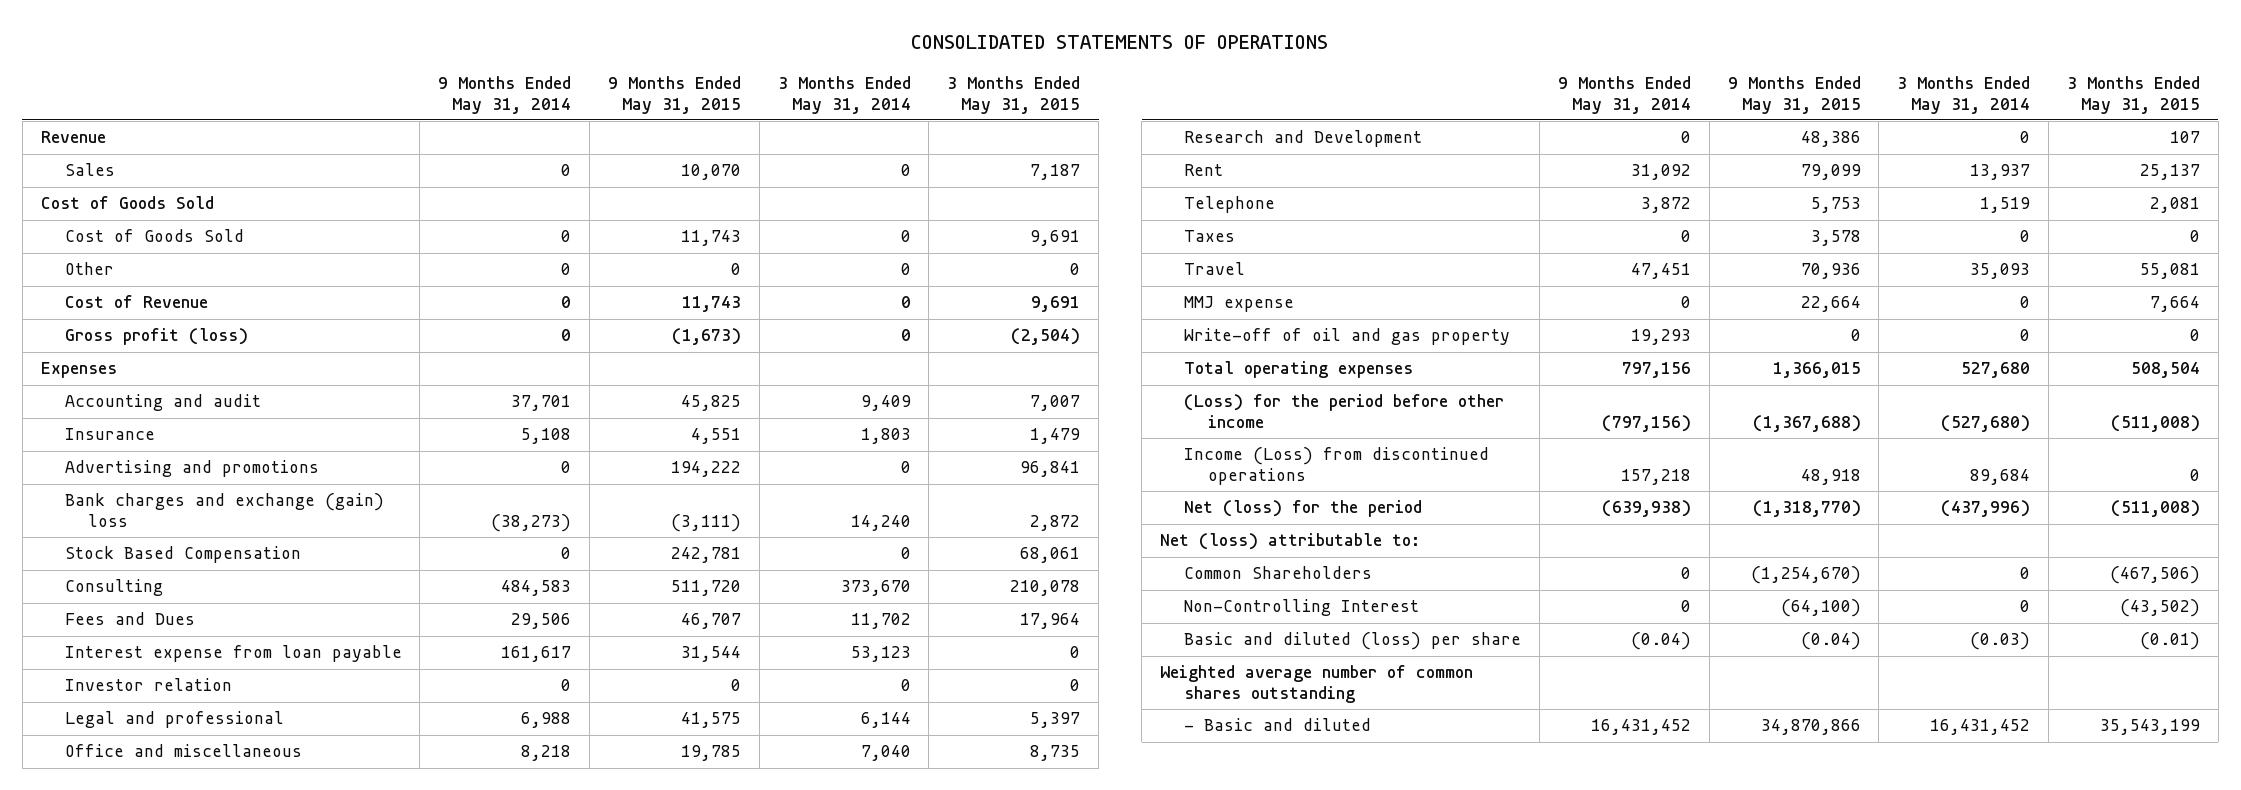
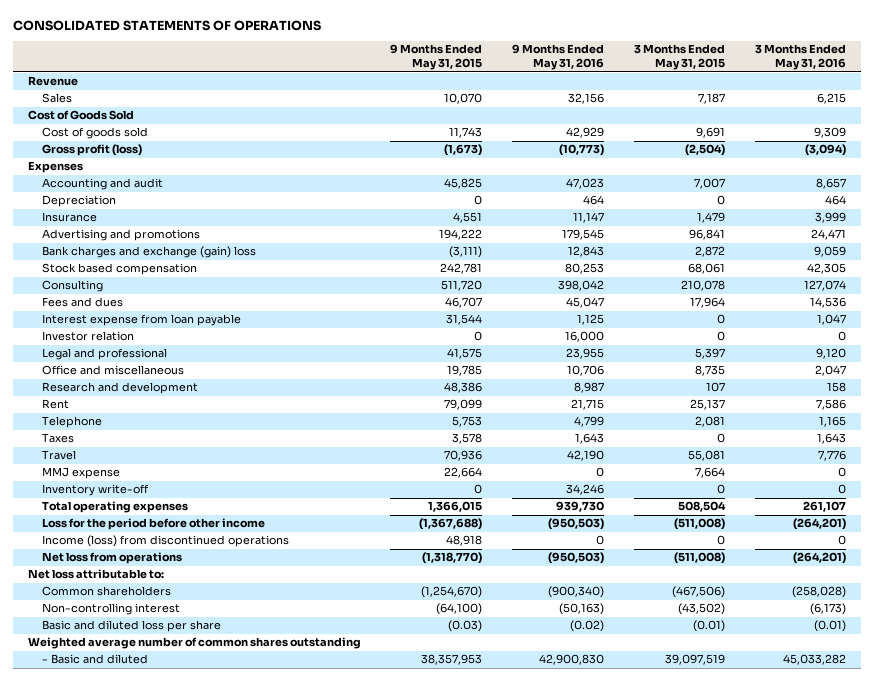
- | 9 Months Ended May 31, 2014 | 9 Months Ended May 31, 2015 | 3 Months Ended May 31, 2014 | 3 Months Ended May 31, 2015
+ | 9 Months Ended May 31, 2015 | 9 Months Ended May 31, 2016 | 3 Months Ended May 31, 2015 | 3 Months Ended May 31, 2016
- Cost of Goods Sold | 0 | 11,743 | 0 | 9,691
- Other | 0 | 0 | 0 | 0
- Cost of Revenue | 0 | 11,743 | 0 | 9,691
+ Cost of goods sold | 11,743 | 42,929 | 9,691 | 9,309
+ Depreciation | 0 | 464 | 0 | 464
- Stock Based Compensation | 0 | 242,781 | 0 | 68,061
+ Stock based compensation | 242,781 | 80,253 | 68,061 | 42,305
- Fees and Dues | 29,506 | 46,707 | 11,702 | 17,964
+ Fees and dues | 46,707 | 45,047 | 17,964 | 14,536
- Research and Development | 0 | 48,386 | 0 | 107
+ Research and development | 48,386 | 8,987 | 107 | 158
- Write-off of oil and gas property | 19,293 | 0 | 0 | 0
+ Inventory write-off | 0 | 34,246 | 0 | 0
- (Loss) for the period before other income | (797,156) | (1,367,688) | (527,680) | (511,008)
- Income (Loss) from discontinued operations | 157,218 | 48,918 | 89,684 | 0
- Net (loss) for the period | (639,938) | (1,318,770) | (437,996) | (511,008)
- Net (loss) attributable to:
- Common Shareholders | 0 | (1,254,670) | 0 | (467,506)
- Non-Controlling Interest | 0 | (64,100) | 0 | (43,502)
- Basic and diluted (loss) per share | (0.04) | (0.04) | (0.03) | (0.01)
+ Loss for the period before other income | (1,367,688) | (950,503) | (511,008) | (264,201)
+ Income (loss) from discontinued operations | 48,918 | 0 | 0 | 0
+ Net loss from operations | (1,318,770) | (950,503) | (511,008) | (264,201)
+ Net loss attributable to:
+ Common shareholders | (1,254,670) | (900,340) | (467,506) | (258,028)
+ Non-controlling interest | (64,100) | (50,163) | (43,502) | (6,173)
+ Basic and diluted loss per share | (0.03) | (0.02) | (0.01) | (0.01)
- - Basic and diluted | 16,431,452 | 34,870,866 | 16,431,452 | 35,543,199
+ - Basic and diluted | 38,357,953 | 42,900,830 | 39,097,519 | 45,033,282

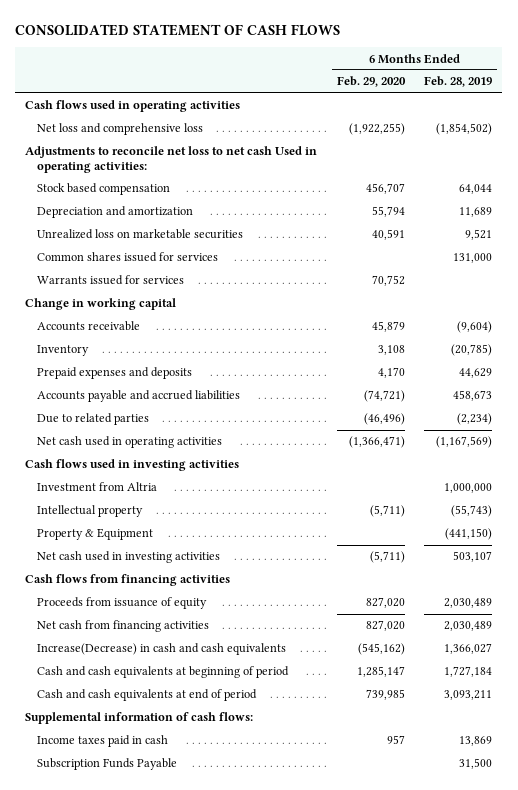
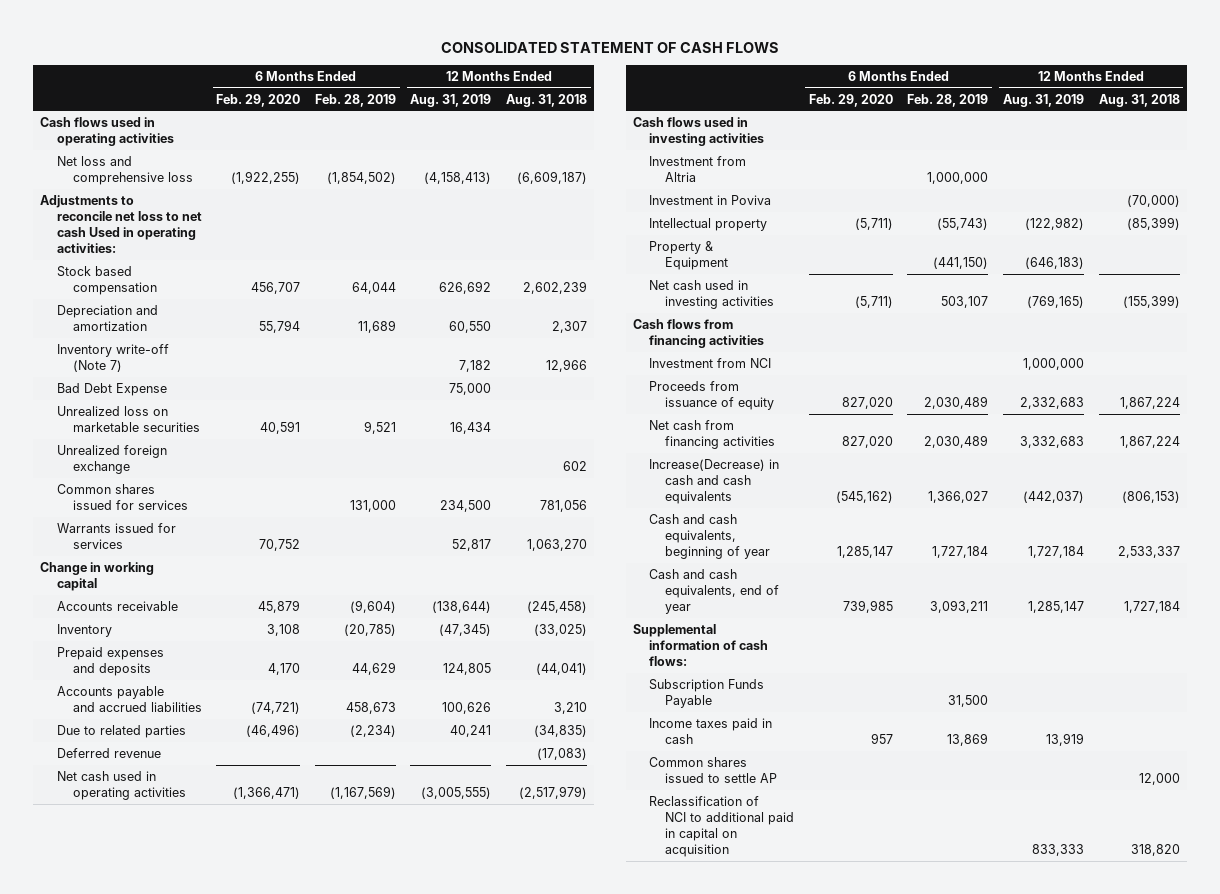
- | 6 Months Ended Feb. 29, 2020 | 6 Months Ended Feb. 28, 2019
+ | 6 Months Ended Feb. 29, 2020 | 6 Months Ended Feb. 28, 2019 | 12 Months Ended Aug. 31, 2019 | 12 Months Ended Aug. 31, 2018
+ Inventory write-off (Note 7) | | | 7,182 | 12,966
+ Bad Debt Expense | | | 75,000 |
+ Unrealized foreign exchange | | | | 602
+ Deferred revenue | | | | (17,083)
+ Investment in Poviva | | | | (70,000)
+ Investment from NCI | | | 1,000,000 |
- Cash and cash equivalents at beginning of period | 1,285,147 | 1,727,184
- Cash and cash equivalents at end of period | 739,985 | 3,093,211
+ Cash and cash equivalents, beginning of year | 1,285,147 | 1,727,184 | 1,727,184 | 2,533,337
+ Cash and cash equivalents, end of year | 739,985 | 3,093,211 | 1,285,147 | 1,727,184
moved down: Income taxes paid in cash | 957 | 13,869 | 13,919 |
+ Common shares issued to settle AP | | | | 12,000
+ Reclassification of NCI to additional paid in capital on acquisition | | | 833,333 | 318,820

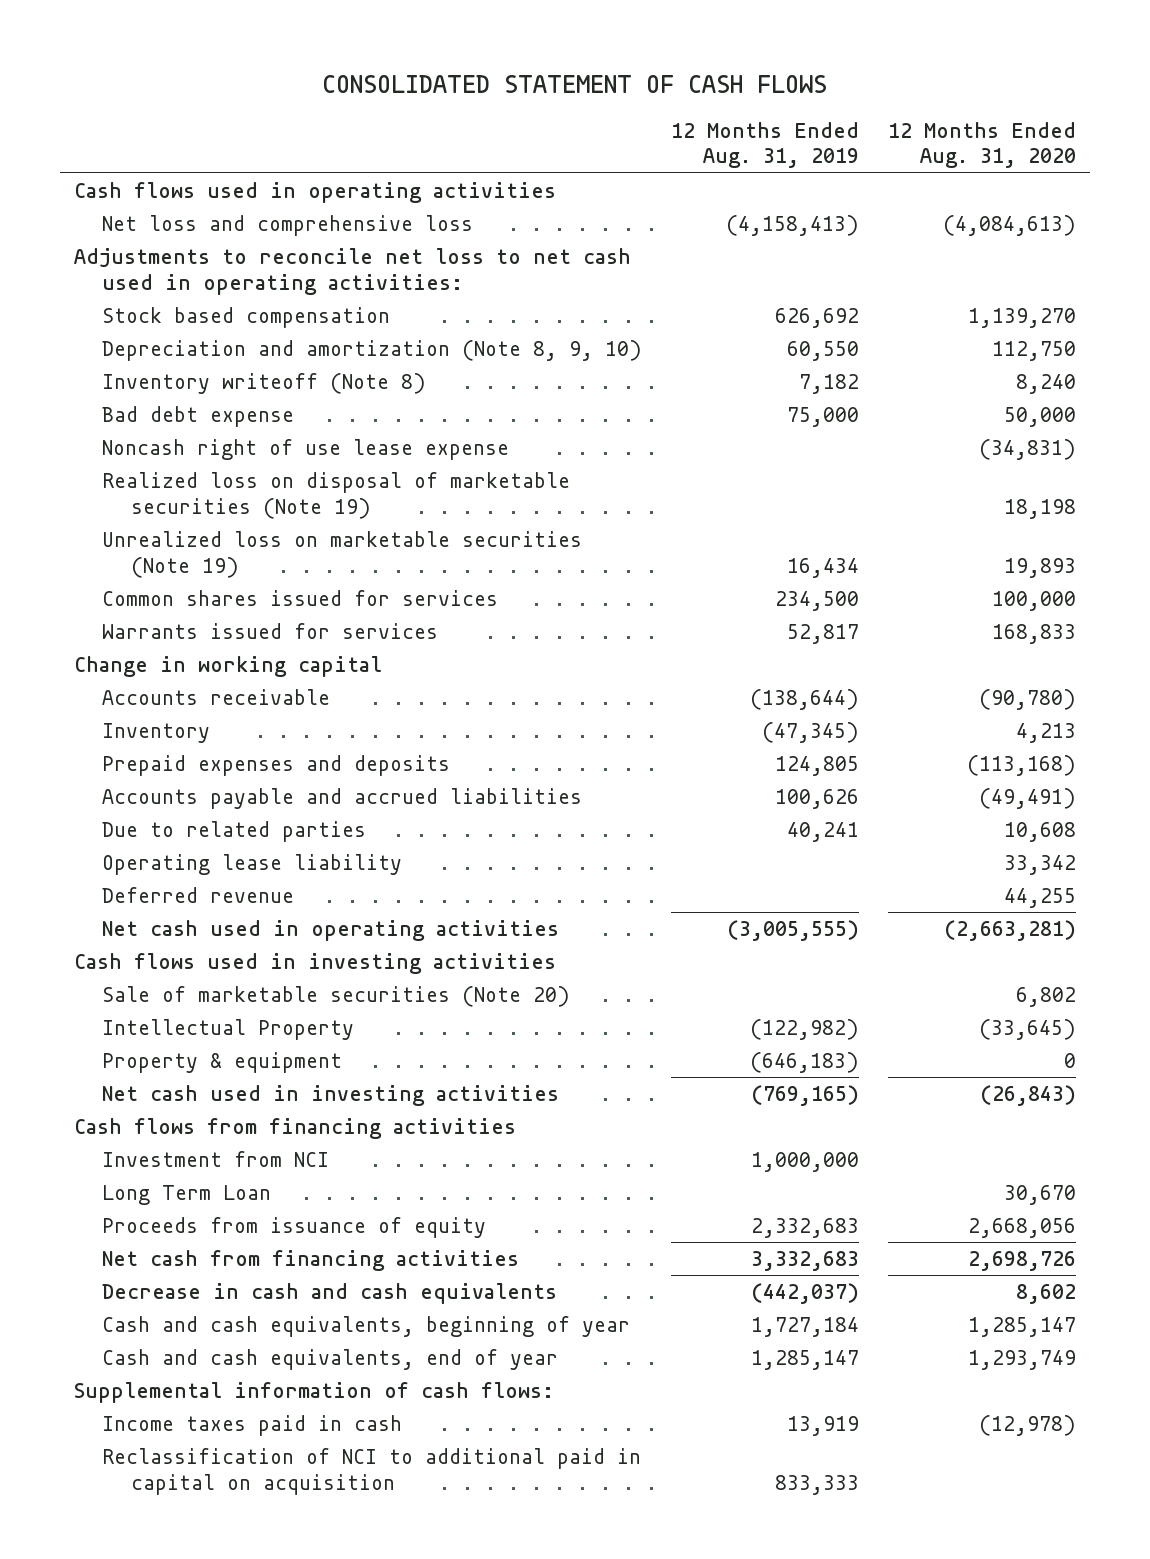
- | 6 Months Ended Feb. 29, 2020 | 6 Months Ended Feb. 28, 2019 | 12 Months Ended Aug. 31, 2019 | 12 Months Ended Aug. 31, 2018
+ | 12 Months Ended Aug. 31, 2019 | 12 Months Ended Aug. 31, 2020
- Adjustments to reconcile net loss to net cash Used in operating activities:
+ Adjustments to reconcile net loss to net cash used in operating activities:
- Depreciation and amortization | 55,794 | 11,689 | 60,550 | 2,307
- Inventory write-off (Note 7) | | | 7,182 | 12,966
- Bad Debt Expense | | | 75,000 |
- Unrealized loss on marketable securities | 40,591 | 9,521 | 16,434 |
- Unrealized foreign exchange | | | | 602
+ Depreciation and amortization (Note 8, 9, 10) | 60,550 | 112,750
+ Inventory writeoff (Note 8) | 7,182 | 8,240
+ Bad debt expense | 75,000 | 50,000
+ Noncash right of use lease expense | | (34,831)
+ Realized loss on disposal of marketable securities (Note 19) | | 18,198
+ Unrealized loss on marketable securities (Note 19) | 16,434 | 19,893
+ Operating lease liability | | 33,342
- Investment from Altria | | 1,000,000 | |
- Investment in Poviva | | | | (70,000)
- Intellectual property | (5,711) | (55,743) | (122,982) | (85,399)
- Property & Equipment | | (441,150) | (646,183) |
+ Sale of marketable securities (Note 20) | | 6,802
+ Intellectual Property | (122,982) | (33,645)
+ Property & equipment | (646,183) | 0
+ Long Term Loan | | 30,670
- Increase(Decrease) in cash and cash equivalents | (545,162) | 1,366,027 | (442,037) | (806,153)
+ Decrease in cash and cash equivalents | (442,037) | 8,602
- Subscription Funds Payable | | 31,500 | |
- Common shares issued to settle AP | | | | 12,000

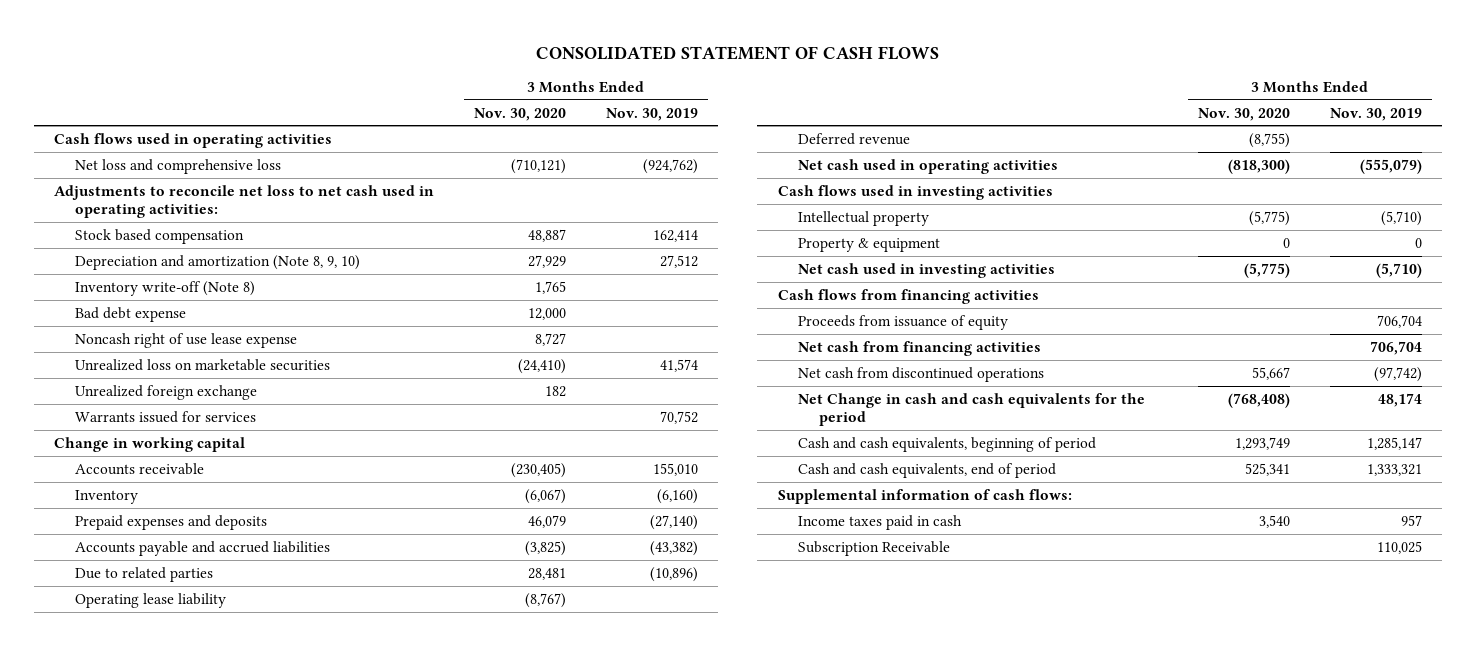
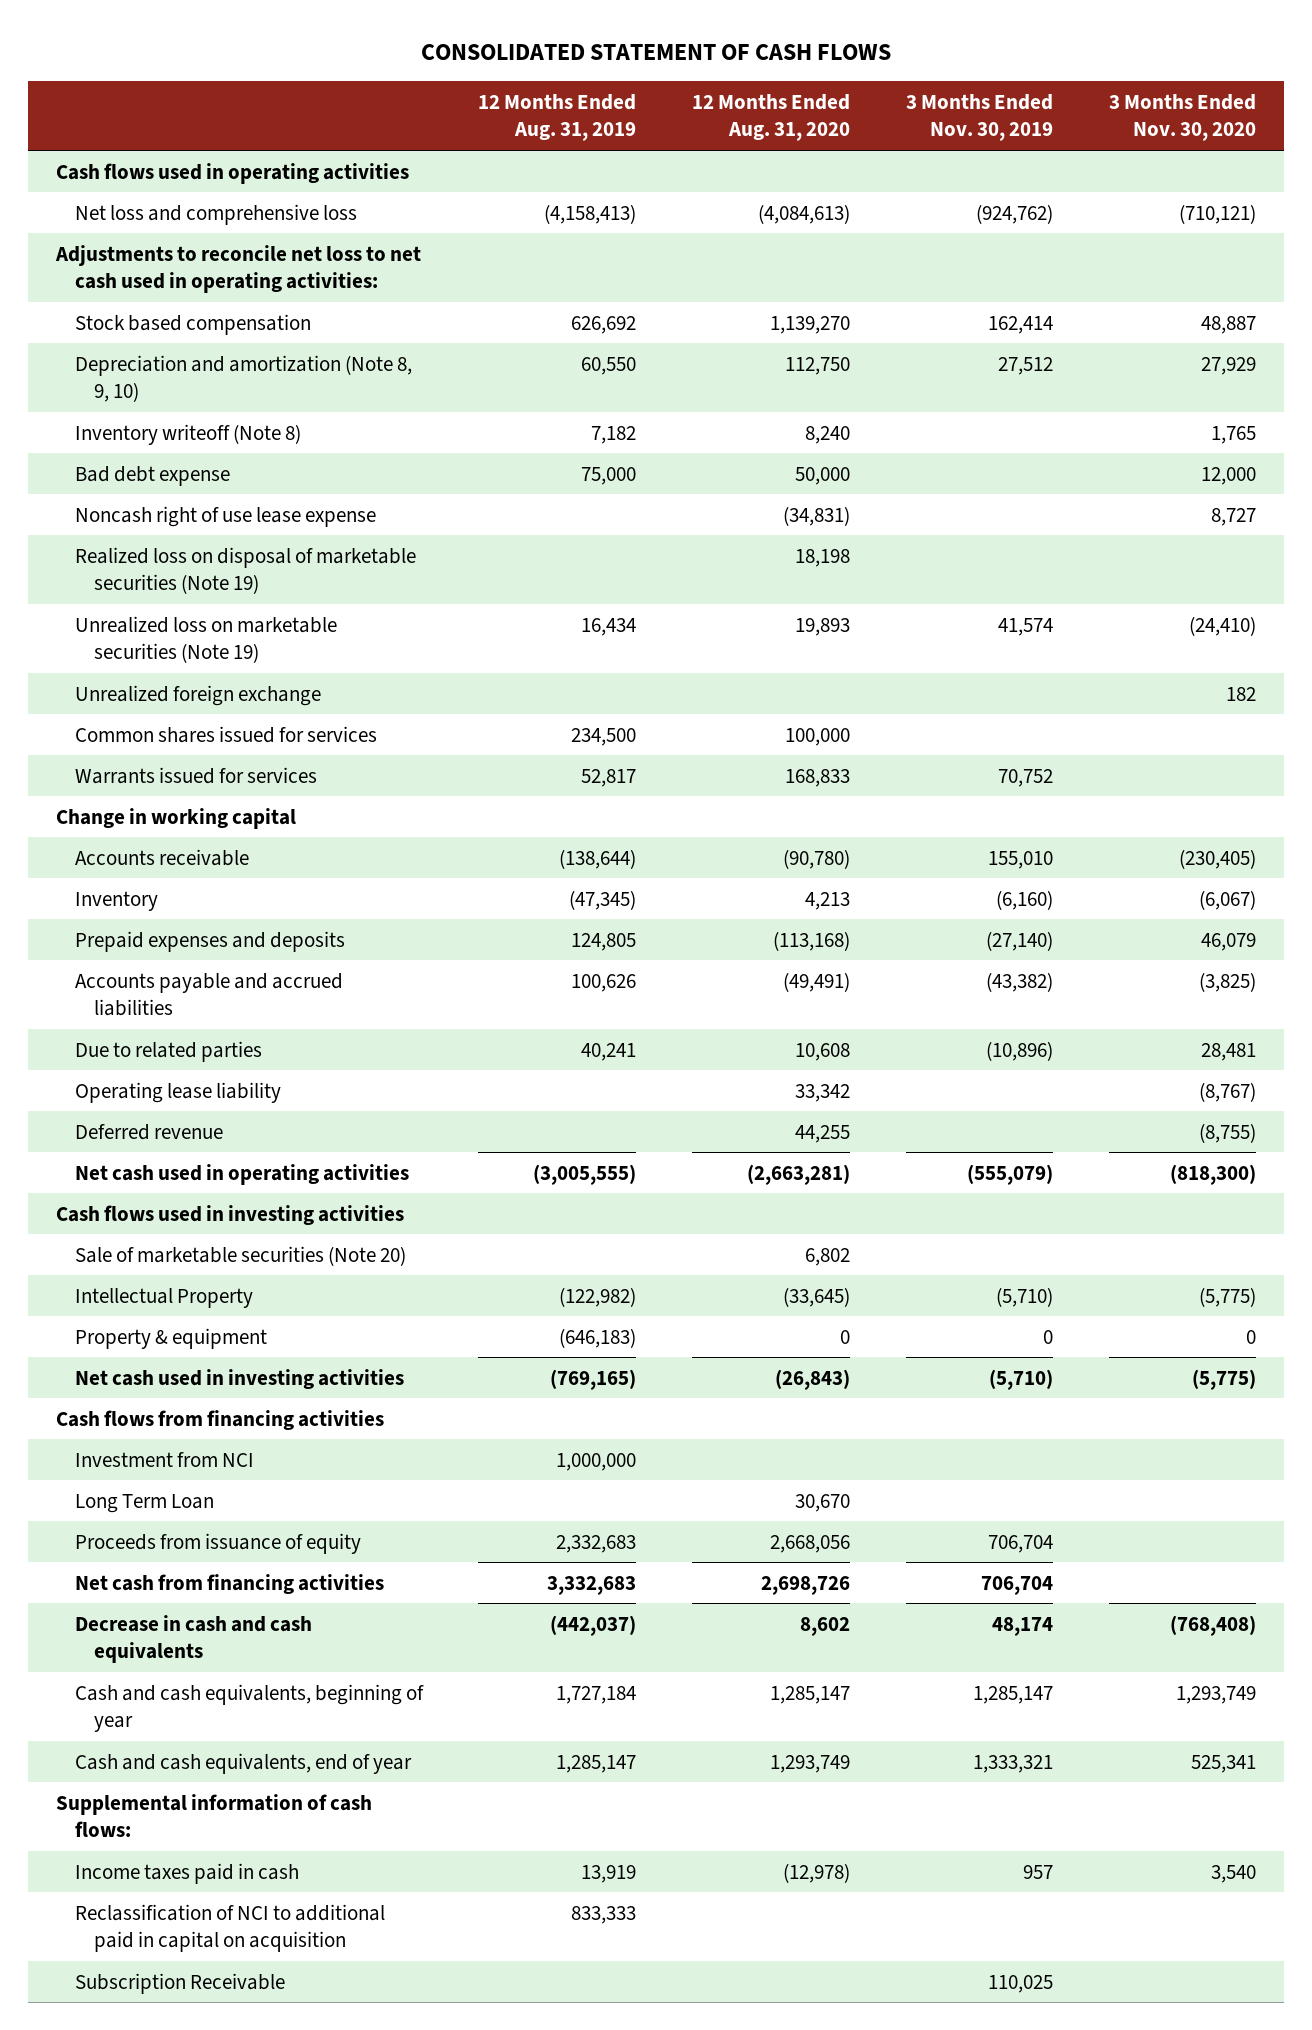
- | 3 Months Ended Nov. 30, 2020 | 3 Months Ended Nov. 30, 2019
+ | 12 Months Ended Aug. 31, 2019 | 12 Months Ended Aug. 31, 2020 | 3 Months Ended Nov. 30, 2019 | 3 Months Ended Nov. 30, 2020
- Inventory write-off (Note 8) | 1,765 |
+ Inventory writeoff (Note 8) | 7,182 | 8,240 | | 1,765
- Unrealized loss on marketable securities | (24,410) | 41,574
+ Realized loss on disposal of marketable securities (Note 19) | | 18,198 | |
+ Unrealized loss on marketable securities (Note 19) | 16,434 | 19,893 | 41,574 | (24,410)
+ Common shares issued for services | 234,500 | 100,000 | |
- Intellectual property | (5,775) | (5,710)
+ Sale of marketable securities (Note 20) | | 6,802 | |
+ Intellectual Property | (122,982) | (33,645) | (5,710) | (5,775)
+ Investment from NCI | 1,000,000 | | |
+ Long Term Loan | | 30,670 | |
- Net cash from discontinued operations | 55,667 | (97,742)
- Net Change in cash and cash equivalents for the period | (768,408) | 48,174
- Cash and cash equivalents, beginning of period | 1,293,749 | 1,285,147
- Cash and cash equivalents, end of period | 525,341 | 1,333,321
+ Decrease in cash and cash equivalents | (442,037) | 8,602 | 48,174 | (768,408)
+ Cash and cash equivalents, beginning of year | 1,727,184 | 1,285,147 | 1,285,147 | 1,293,749
+ Cash and cash equivalents, end of year | 1,285,147 | 1,293,749 | 1,333,321 | 525,341
+ Reclassification of NCI to additional paid in capital on acquisition | 833,333 | | |

